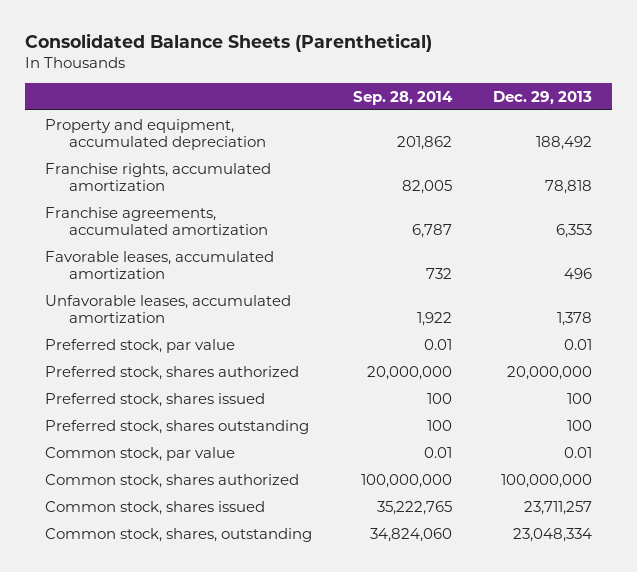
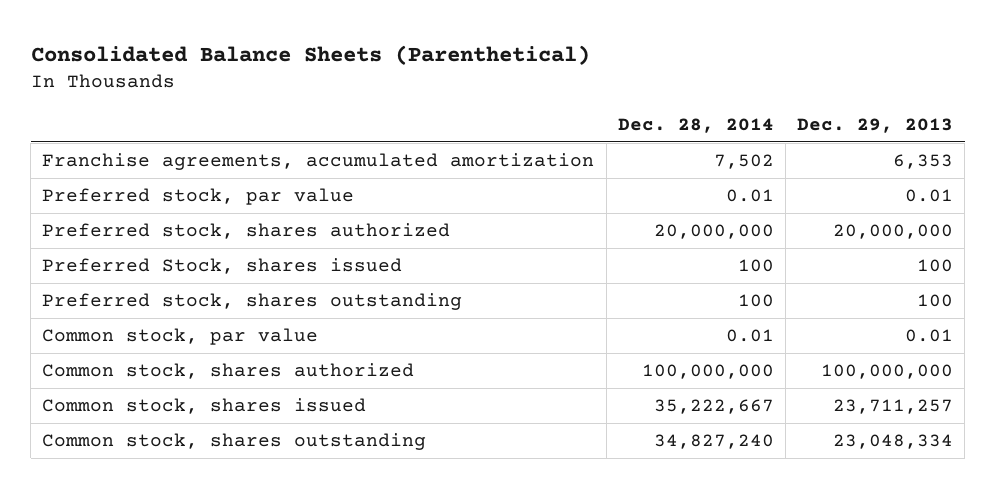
- | Sep. 28, 2014 | Dec. 29, 2013
+ | Dec. 28, 2014 | Dec. 29, 2013
- Property and equipment, accumulated depreciation | 201,862 | 188,492
- Franchise rights, accumulated amortization | 82,005 | 78,818
- Favorable leases, accumulated amortization | 732 | 496
- Unfavorable leases, accumulated amortization | 1,922 | 1,378
- Preferred stock, shares issued | 100 | 100
+ Preferred Stock, shares issued | 100 | 100
- Common stock, shares, outstanding | 34,824,060 | 23,048,334
+ Common stock, shares outstanding | 34,827,240 | 23,048,334

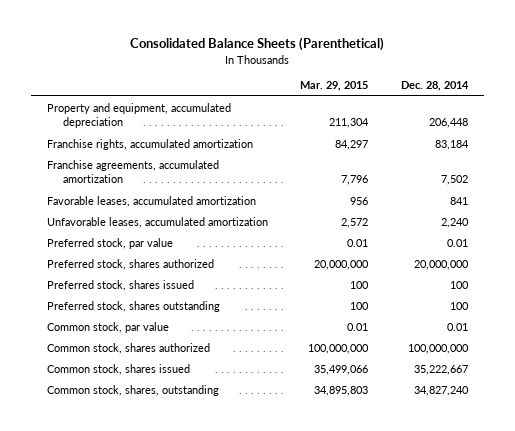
- | Dec. 28, 2014 | Dec. 29, 2013
+ | Mar. 29, 2015 | Dec. 28, 2014
+ Property and equipment, accumulated depreciation | 211,304 | 206,448
+ Franchise rights, accumulated amortization | 84,297 | 83,184
+ Favorable leases, accumulated amortization | 956 | 841
+ Unfavorable leases, accumulated amortization | 2,572 | 2,240
- Preferred Stock, shares issued | 100 | 100
+ Preferred stock, shares issued | 100 | 100
- Common stock, shares outstanding | 34,827,240 | 23,048,334
+ Common stock, shares, outstanding | 34,895,803 | 34,827,240

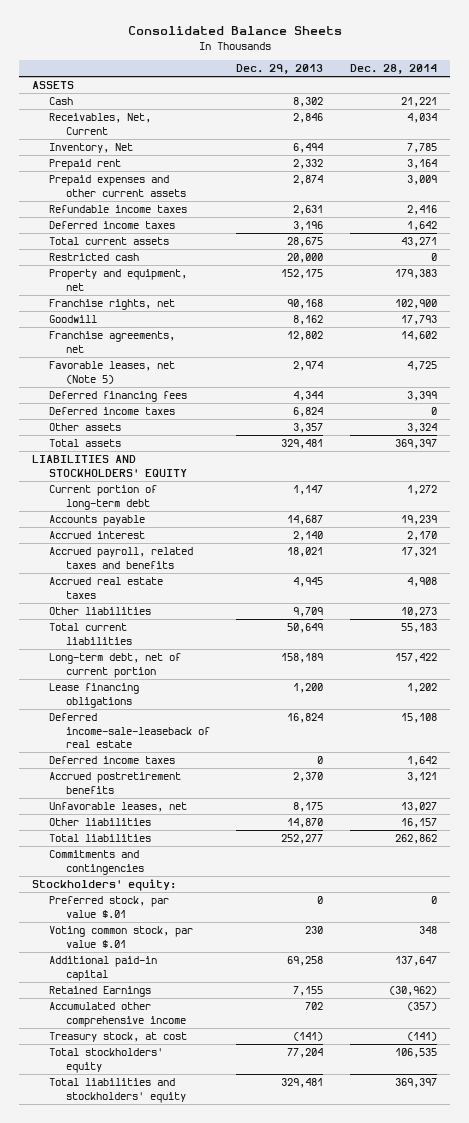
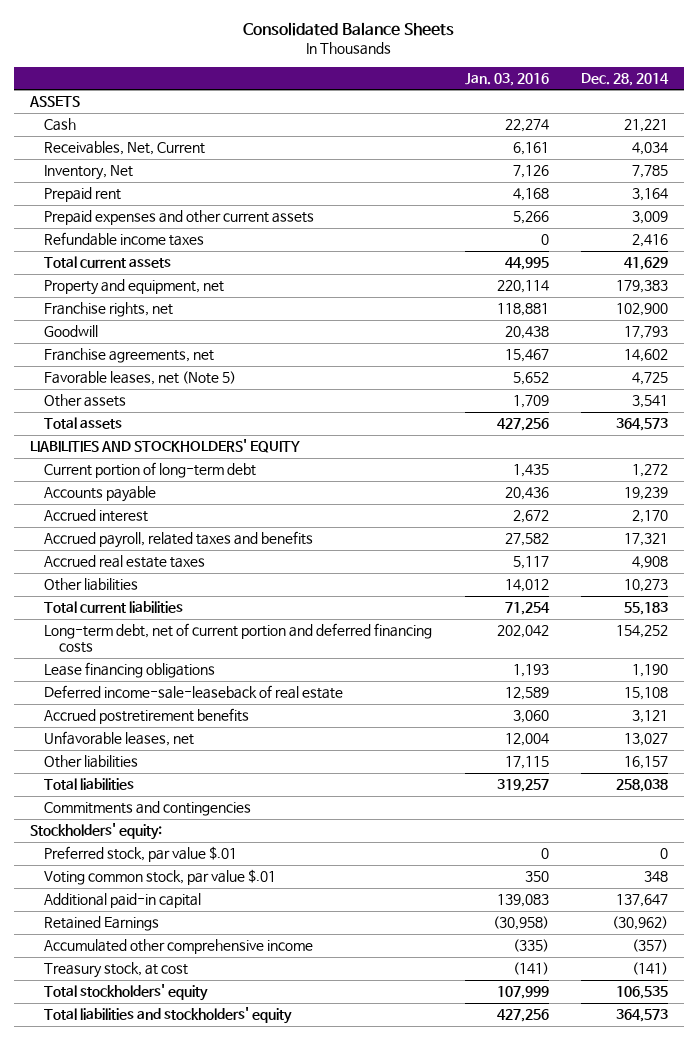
- | Dec. 29, 2013 | Dec. 28, 2014
+ | Jan. 03, 2016 | Dec. 28, 2014
- Deferred income taxes | 3,196 | 1,642
- Total current assets | 28,675 | 43,271
- Restricted cash | 20,000 | 0
+ Total current assets | 44,995 | 41,629
- Deferred financing fees | 4,344 | 3,399
- Deferred income taxes | 6,824 | 0
- Other assets | 3,357 | 3,324
- Total assets | 329,481 | 369,397
+ Other assets | 1,709 | 3,541
+ Total assets | 427,256 | 364,573
- Long-term debt, net of current portion | 158,189 | 157,422
- Lease financing obligations | 1,200 | 1,202
+ Long-term debt, net of current portion and deferred financing costs | 202,042 | 154,252
+ Lease financing obligations | 1,193 | 1,190
- Deferred income taxes | 0 | 1,642
- Total liabilities | 252,277 | 262,862
+ Total liabilities | 319,257 | 258,038
- Total liabilities and stockholders' equity | 329,481 | 369,397
+ Total liabilities and stockholders' equity | 427,256 | 364,573

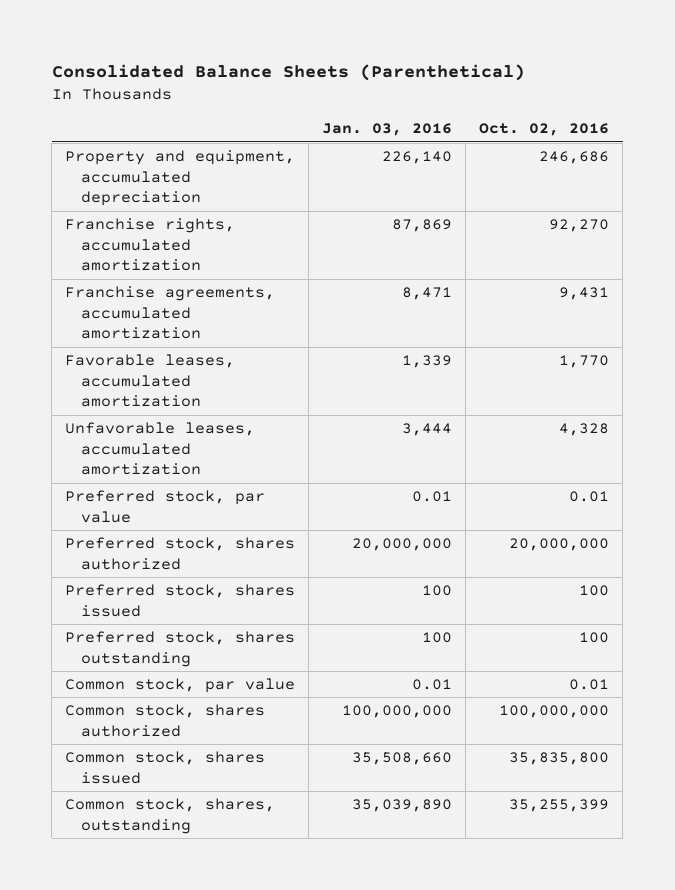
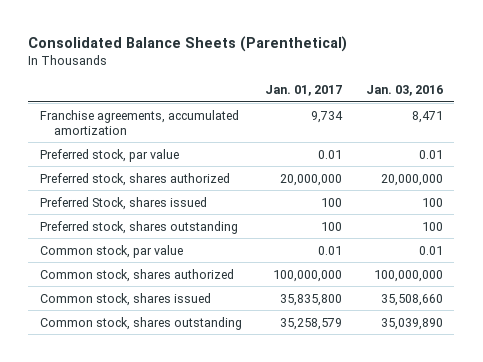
- | Jan. 03, 2016 | Oct. 02, 2016
+ | Jan. 01, 2017 | Jan. 03, 2016
- Property and equipment, accumulated depreciation | 226,140 | 246,686
- Franchise rights, accumulated amortization | 87,869 | 92,270
- Favorable leases, accumulated amortization | 1,339 | 1,770
- Unfavorable leases, accumulated amortization | 3,444 | 4,328
- Preferred stock, shares issued | 100 | 100
+ Preferred Stock, shares issued | 100 | 100
- Common stock, shares, outstanding | 35,039,890 | 35,255,399
+ Common stock, shares outstanding | 35,258,579 | 35,039,890

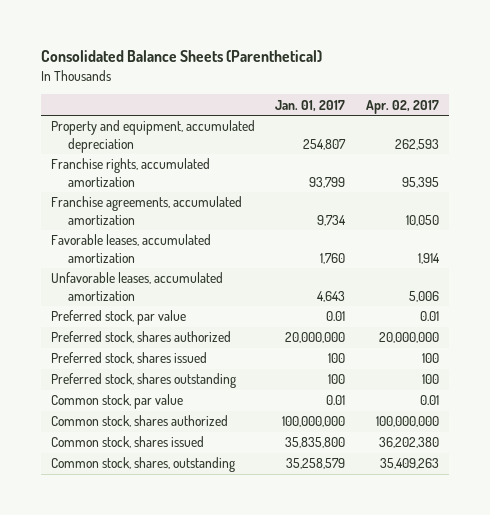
- | Jan. 01, 2017 | Jan. 03, 2016
+ | Jan. 01, 2017 | Apr. 02, 2017
+ Property and equipment, accumulated depreciation | 254,807 | 262,593
+ Franchise rights, accumulated amortization | 93,799 | 95,395
+ Favorable leases, accumulated amortization | 1,760 | 1,914
+ Unfavorable leases, accumulated amortization | 4,643 | 5,006
- Preferred Stock, shares issued | 100 | 100
+ Preferred stock, shares issued | 100 | 100
- Common stock, shares outstanding | 35,258,579 | 35,039,890
+ Common stock, shares, outstanding | 35,258,579 | 35,409,263

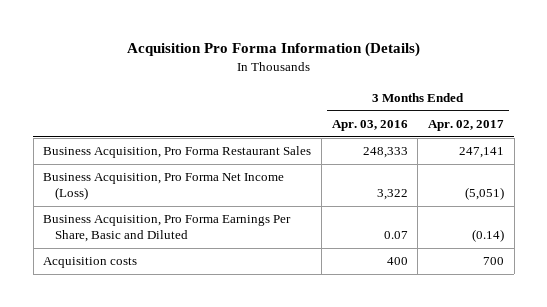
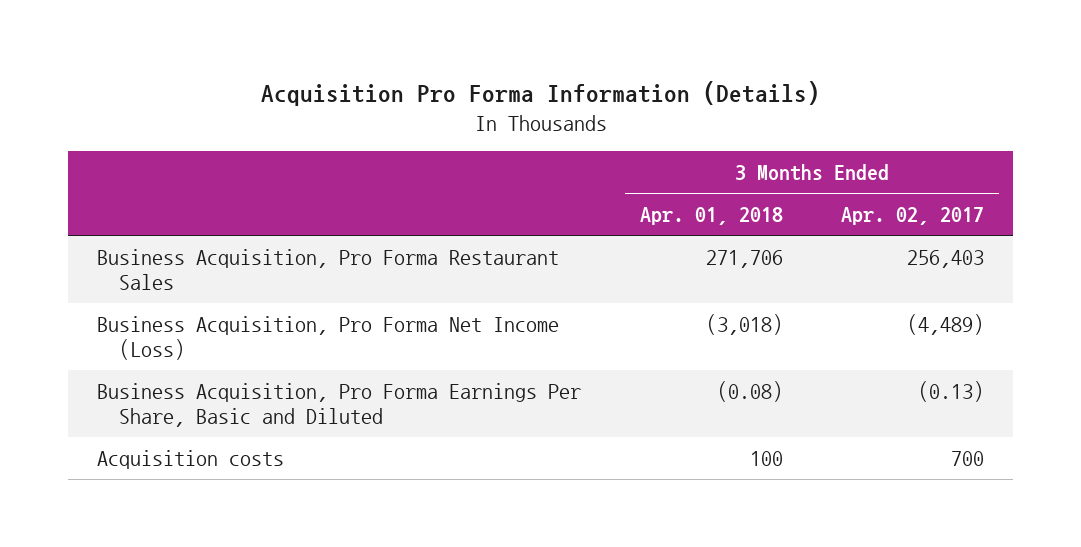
- | 3 Months Ended Apr. 03, 2016 | 3 Months Ended Apr. 02, 2017
+ | 3 Months Ended Apr. 01, 2018 | 3 Months Ended Apr. 02, 2017
- Business Acquisition, Pro Forma Restaurant Sales | 248,333 | 247,141
- Business Acquisition, Pro Forma Net Income (Loss) | 3,322 | (5,051)
- Business Acquisition, Pro Forma Earnings Per Share, Basic and Diluted | 0.07 | (0.14)
+ Business Acquisition, Pro Forma Restaurant Sales | 271,706 | 256,403
+ Business Acquisition, Pro Forma Net Income (Loss) | (3,018) | (4,489)
+ Business Acquisition, Pro Forma Earnings Per Share, Basic and Diluted | (0.08) | (0.13)

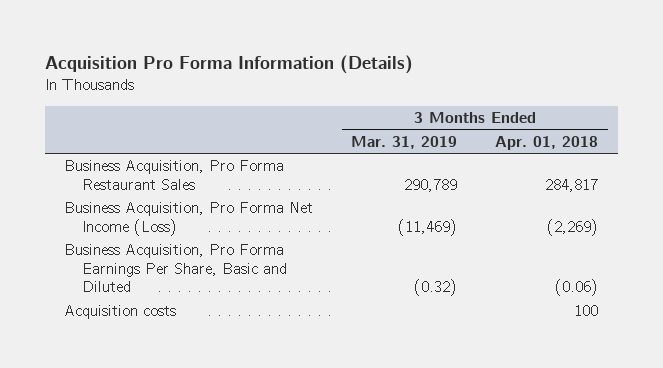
- | 3 Months Ended Apr. 01, 2018 | 3 Months Ended Apr. 02, 2017
+ | 3 Months Ended Mar. 31, 2019 | 3 Months Ended Apr. 01, 2018
- Business Acquisition, Pro Forma Restaurant Sales | 271,706 | 256,403
- Business Acquisition, Pro Forma Net Income (Loss) | (3,018) | (4,489)
- Business Acquisition, Pro Forma Earnings Per Share, Basic and Diluted | (0.08) | (0.13)
+ Business Acquisition, Pro Forma Restaurant Sales | 290,789 | 284,817
+ Business Acquisition, Pro Forma Net Income (Loss) | (11,469) | (2,269)
+ Business Acquisition, Pro Forma Earnings Per Share, Basic and Diluted | (0.32) | (0.06)

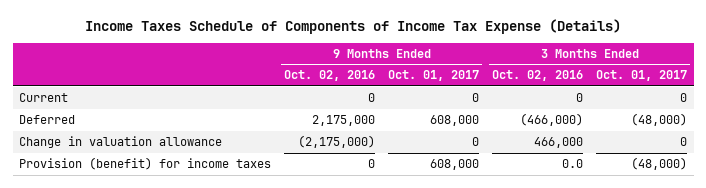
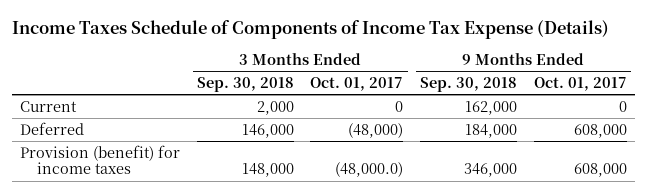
- | 9 Months Ended Oct. 02, 2016 | 9 Months Ended Oct. 01, 2017 | 3 Months Ended Oct. 02, 2016 | 3 Months Ended Oct. 01, 2017
+ | 3 Months Ended Sep. 30, 2018 | 3 Months Ended Oct. 01, 2017 | 9 Months Ended Sep. 30, 2018 | 9 Months Ended Oct. 01, 2017
- Change in valuation allowance | (2,175,000) | 0 | 466,000 | 0
- Provision (benefit) for income taxes | 0 | 608,000 | 0.0 | (48,000)
+ Provision (benefit) for income taxes | 148,000 | (48,000.0) | 346,000 | 608,000

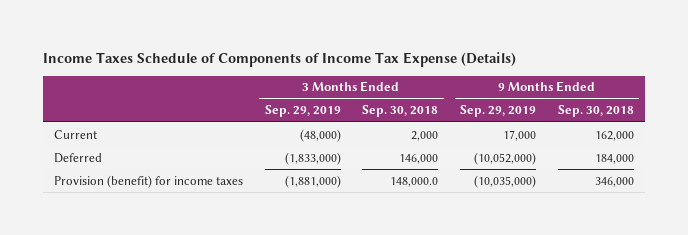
- | 3 Months Ended Sep. 30, 2018 | 3 Months Ended Oct. 01, 2017 | 9 Months Ended Sep. 30, 2018 | 9 Months Ended Oct. 01, 2017
+ | 3 Months Ended Sep. 29, 2019 | 3 Months Ended Sep. 30, 2018 | 9 Months Ended Sep. 29, 2019 | 9 Months Ended Sep. 30, 2018
- Provision (benefit) for income taxes | 148,000 | (48,000.0) | 346,000 | 608,000
+ Provision (benefit) for income taxes | (1,881,000) | 148,000.0 | (10,035,000) | 346,000

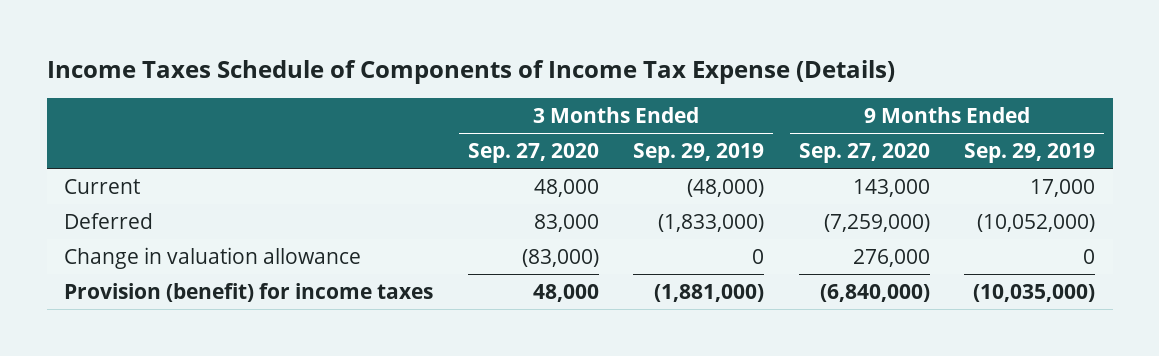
- | 3 Months Ended Sep. 29, 2019 | 3 Months Ended Sep. 30, 2018 | 9 Months Ended Sep. 29, 2019 | 9 Months Ended Sep. 30, 2018
+ | 3 Months Ended Sep. 27, 2020 | 3 Months Ended Sep. 29, 2019 | 9 Months Ended Sep. 27, 2020 | 9 Months Ended Sep. 29, 2019
+ Change in valuation allowance | (83,000) | 0 | 276,000 | 0

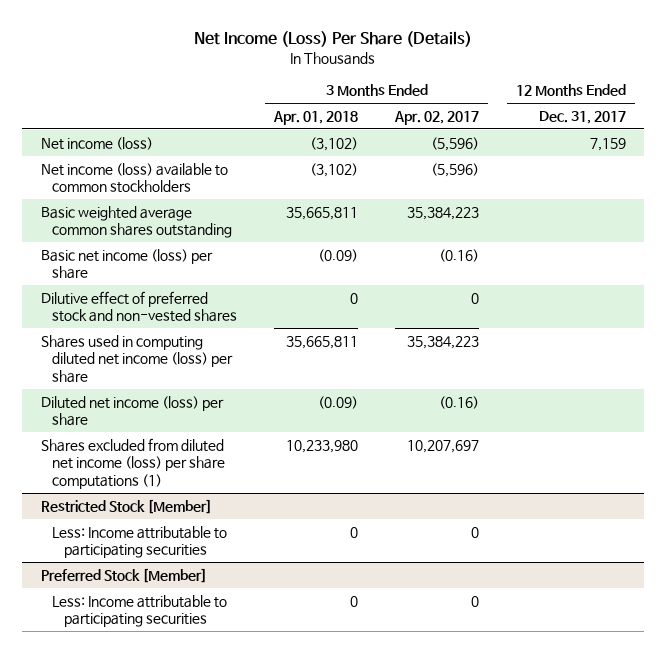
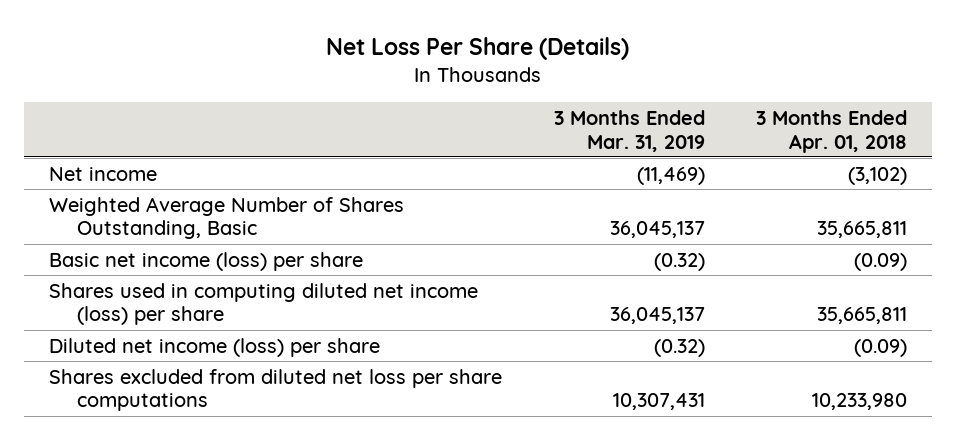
- Net Income (Loss) Per Share (Details)
+ Net Loss Per Share (Details)
- | 3 Months Ended Apr. 01, 2018 | 3 Months Ended Apr. 02, 2017 | 12 Months Ended Dec. 31, 2017
+ | 3 Months Ended Mar. 31, 2019 | 3 Months Ended Apr. 01, 2018
- Net income (loss) | (3,102) | (5,596) | 7,159
- Net income (loss) available to common stockholders | (3,102) | (5,596) |
- Basic weighted average common shares outstanding | 35,665,811 | 35,384,223 |
+ Net income | (11,469) | (3,102)
+ Weighted Average Number of Shares Outstanding, Basic | 36,045,137 | 35,665,811
- Dilutive effect of preferred stock and non-vested shares | 0 | 0 |
- Shares excluded from diluted net income (loss) per share computations (1) | 10,233,980 | 10,207,697 |
- Restricted Stock [Member]
- Less: Income attributable to participating securities | 0 | 0 |
- Preferred Stock [Member]
- Less: Income attributable to participating securities | 0 | 0 |
+ Shares excluded from diluted net loss per share computations | 10,307,431 | 10,233,980

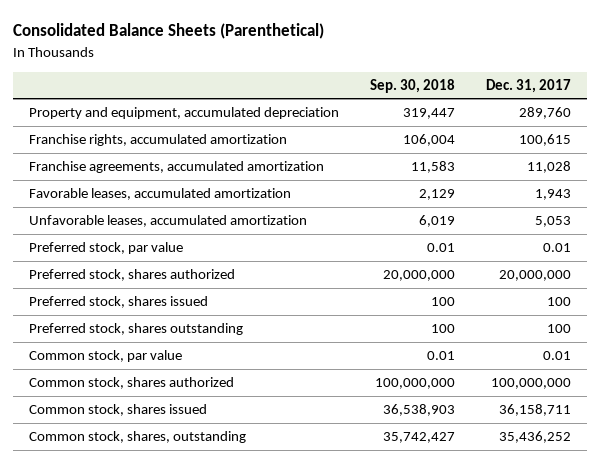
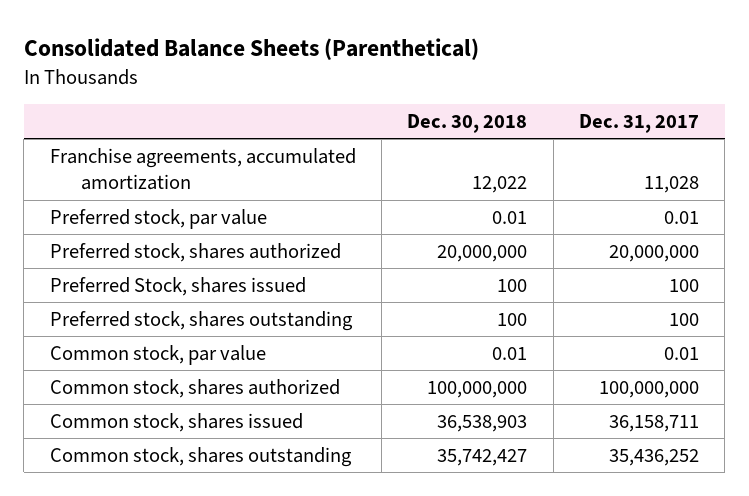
- | Sep. 30, 2018 | Dec. 31, 2017
+ | Dec. 30, 2018 | Dec. 31, 2017
- Property and equipment, accumulated depreciation | 319,447 | 289,760
- Franchise rights, accumulated amortization | 106,004 | 100,615
- Favorable leases, accumulated amortization | 2,129 | 1,943
- Unfavorable leases, accumulated amortization | 6,019 | 5,053
- Preferred stock, shares issued | 100 | 100
+ Preferred Stock, shares issued | 100 | 100
- Common stock, shares, outstanding | 35,742,427 | 35,436,252
+ Common stock, shares outstanding | 35,742,427 | 35,436,252

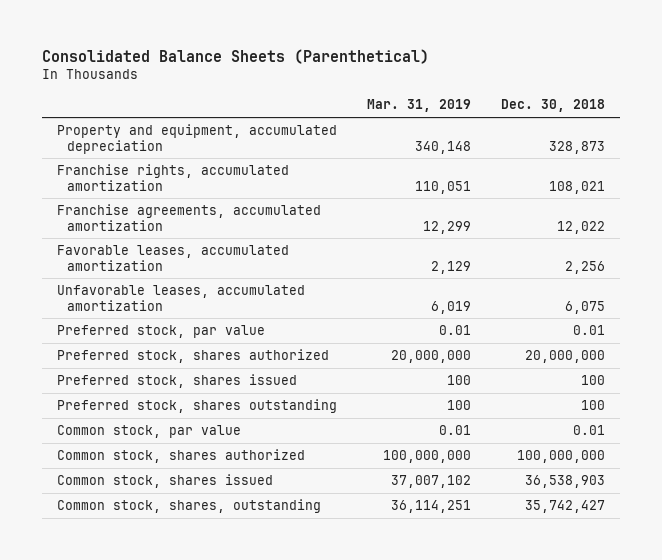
- | Dec. 30, 2018 | Dec. 31, 2017
+ | Mar. 31, 2019 | Dec. 30, 2018
+ Property and equipment, accumulated depreciation | 340,148 | 328,873
+ Franchise rights, accumulated amortization | 110,051 | 108,021
+ Favorable leases, accumulated amortization | 2,129 | 2,256
+ Unfavorable leases, accumulated amortization | 6,019 | 6,075
- Preferred Stock, shares issued | 100 | 100
+ Preferred stock, shares issued | 100 | 100
- Common stock, shares outstanding | 35,742,427 | 35,436,252
+ Common stock, shares, outstanding | 36,114,251 | 35,742,427

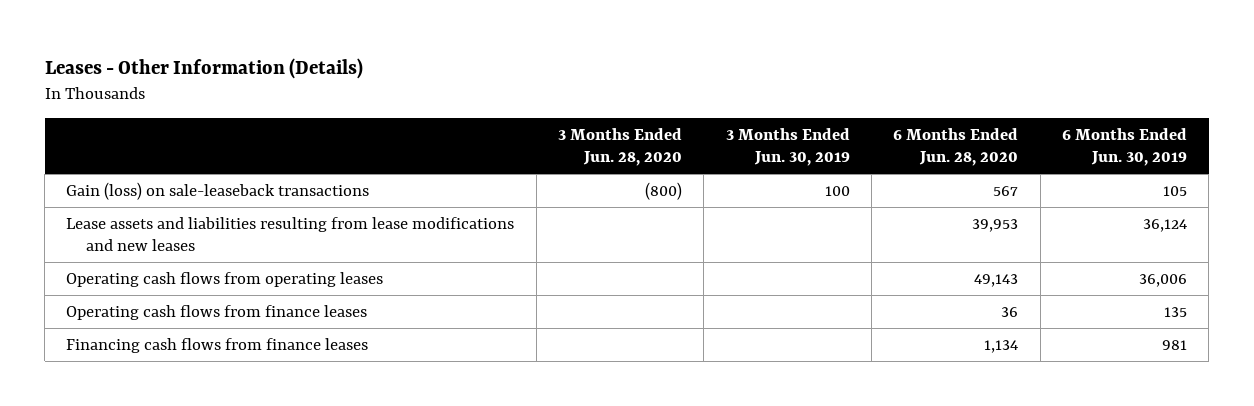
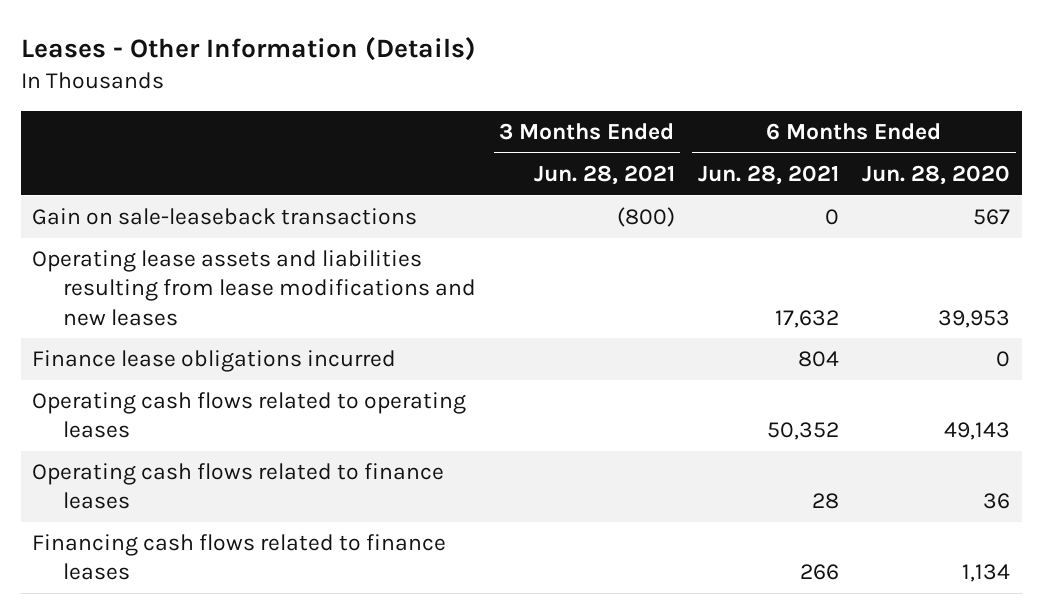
- | 3 Months Ended Jun. 28, 2020 | 3 Months Ended Jun. 30, 2019 | 6 Months Ended Jun. 28, 2020 | 6 Months Ended Jun. 30, 2019
+ | 3 Months Ended Jun. 28, 2021 | 6 Months Ended Jun. 28, 2021 | 6 Months Ended Jun. 28, 2020
- Gain (loss) on sale-leaseback transactions | (800) | 100 | 567 | 105
- Lease assets and liabilities resulting from lease modifications and new leases | | | 39,953 | 36,124
- Operating cash flows from operating leases | | | 49,143 | 36,006
- Operating cash flows from finance leases | | | 36 | 135
- Financing cash flows from finance leases | | | 1,134 | 981
+ Gain on sale-leaseback transactions | (800) | 0 | 567
+ Operating lease assets and liabilities resulting from lease modifications and new leases | | 17,632 | 39,953
+ Finance lease obligations incurred | | 804 | 0
+ Operating cash flows related to operating leases | | 50,352 | 49,143
+ Operating cash flows related to finance leases | | 28 | 36
+ Financing cash flows related to finance leases | | 266 | 1,134

